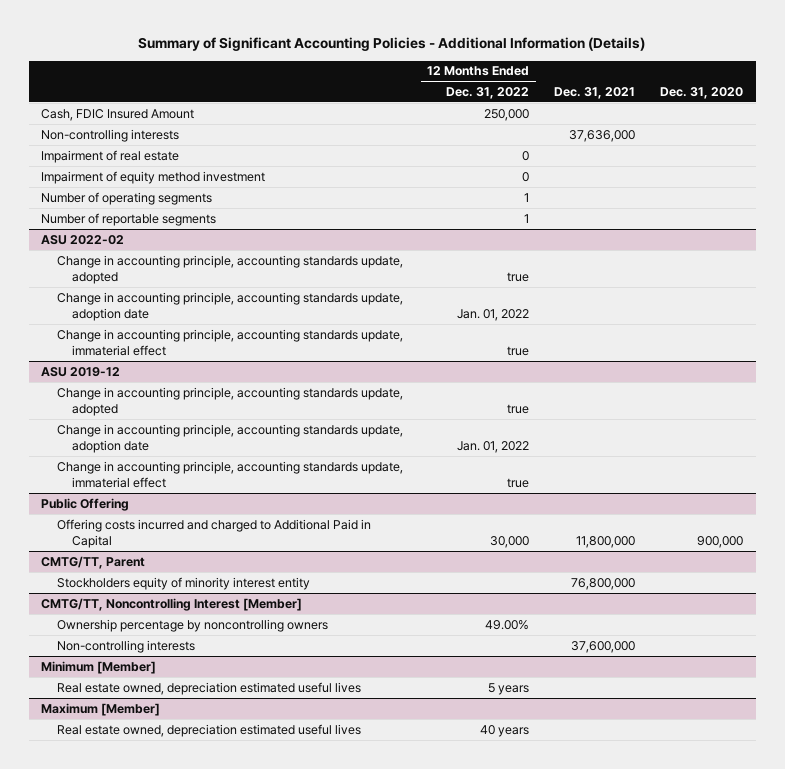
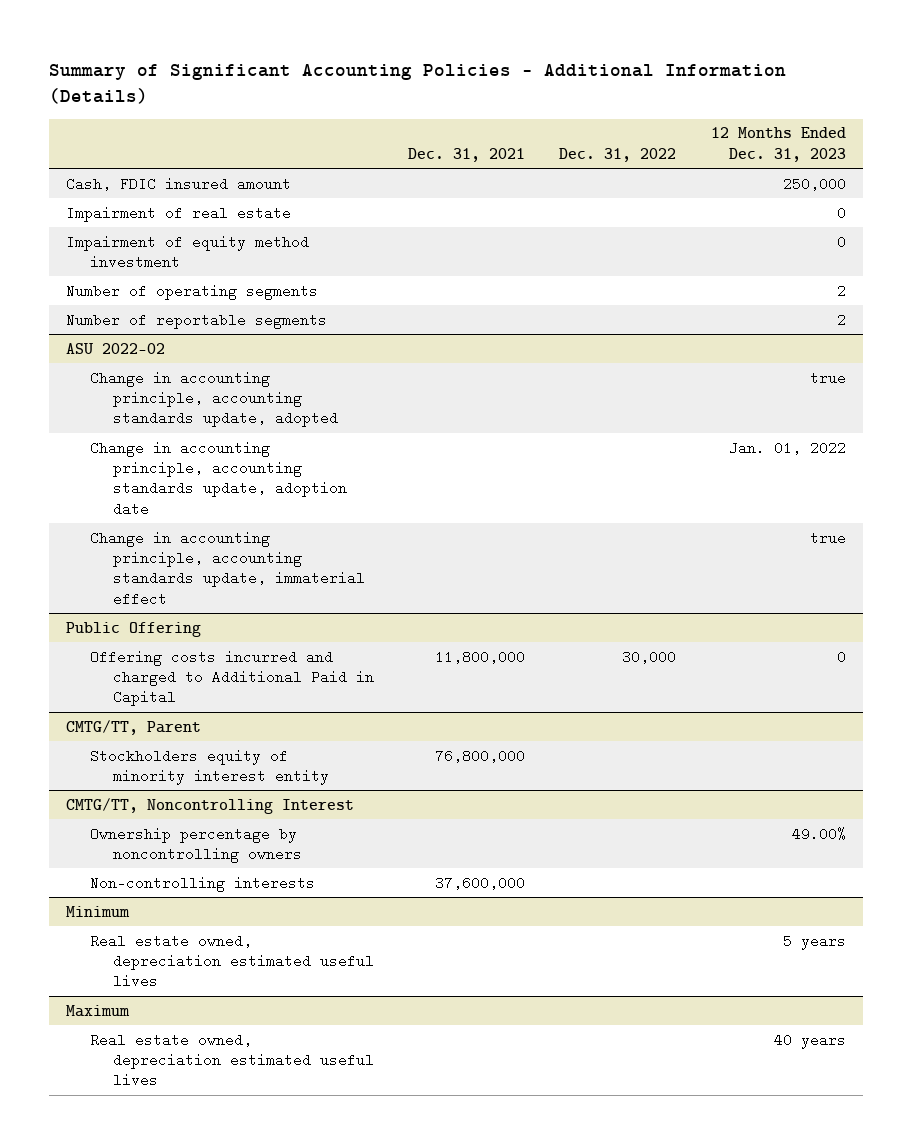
- | 12 Months Ended Dec. 31, 2022 | Dec. 31, 2021 | Dec. 31, 2020
+ | Dec. 31, 2021 | Dec. 31, 2022 | 12 Months Ended Dec. 31, 2023
- Cash, FDIC Insured Amount | 250,000 | |
- Non-controlling interests | | 37,636,000 |
+ Cash, FDIC insured amount | | | 250,000
- ASU 2019-12
- Change in accounting principle, accounting standards update, adopted | true | |
- Change in accounting principle, accounting standards update, adoption date | Jan. 01, 2022 | |
- Change in accounting principle, accounting standards update, immaterial effect | true | |
- CMTG/TT, Noncontrolling Interest [Member]
+ CMTG/TT, Noncontrolling Interest
- Minimum [Member]
+ Minimum
- Maximum [Member]
+ Maximum

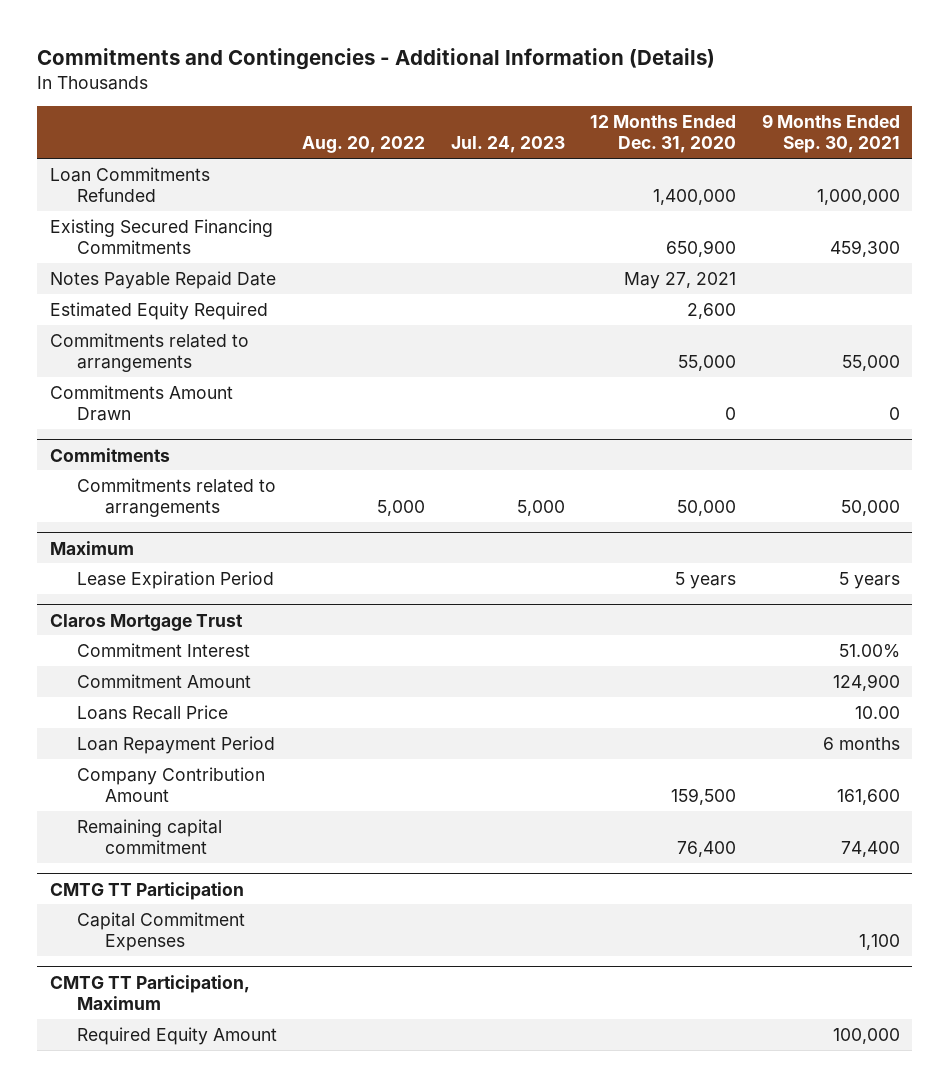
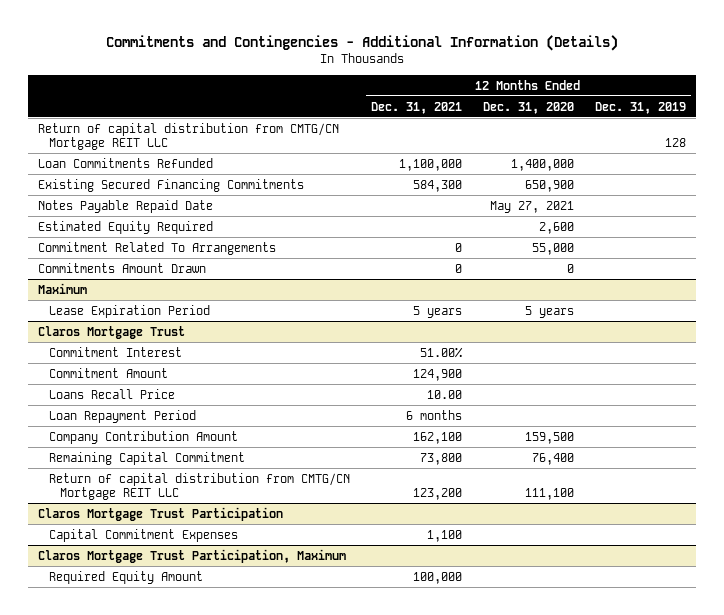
- | Aug. 20, 2022 | Jul. 24, 2023 | 12 Months Ended Dec. 31, 2020 | 9 Months Ended Sep. 30, 2021
+ | 12 Months Ended Dec. 31, 2021 | 12 Months Ended Dec. 31, 2020 | 12 Months Ended Dec. 31, 2019
+ Return of capital distribution from CMTG/CN Mortgage REIT LLC | | | 128
- Commitments related to arrangements | | | 55,000 | 55,000
+ Commitment Related To Arrangements | 0 | 55,000 |
- Commitments
- Commitments related to arrangements | 5,000 | 5,000 | 50,000 | 50,000
@ Claros Mortgage Trust
- Remaining capital commitment | | | 76,400 | 74,400
- CMTG TT Participation
@ Claros Mortgage Trust
+ Remaining Capital Commitment | 73,800 | 76,400 |
+ Return of capital distribution from CMTG/CN Mortgage REIT LLC | 123,200 | 111,100 |
+ Claros Mortgage Trust Participation
- CMTG TT Participation, Maximum
- Required Equity Amount | | | | 100,000
+ Claros Mortgage Trust Participation, Maximum
+ Required Equity Amount | 100,000 | |

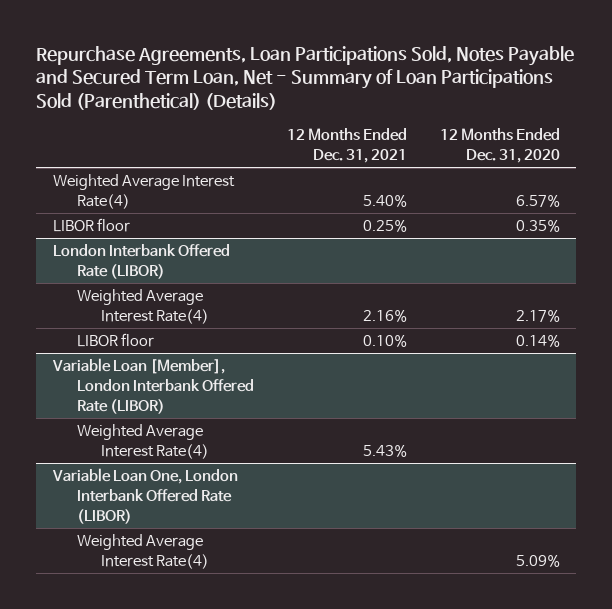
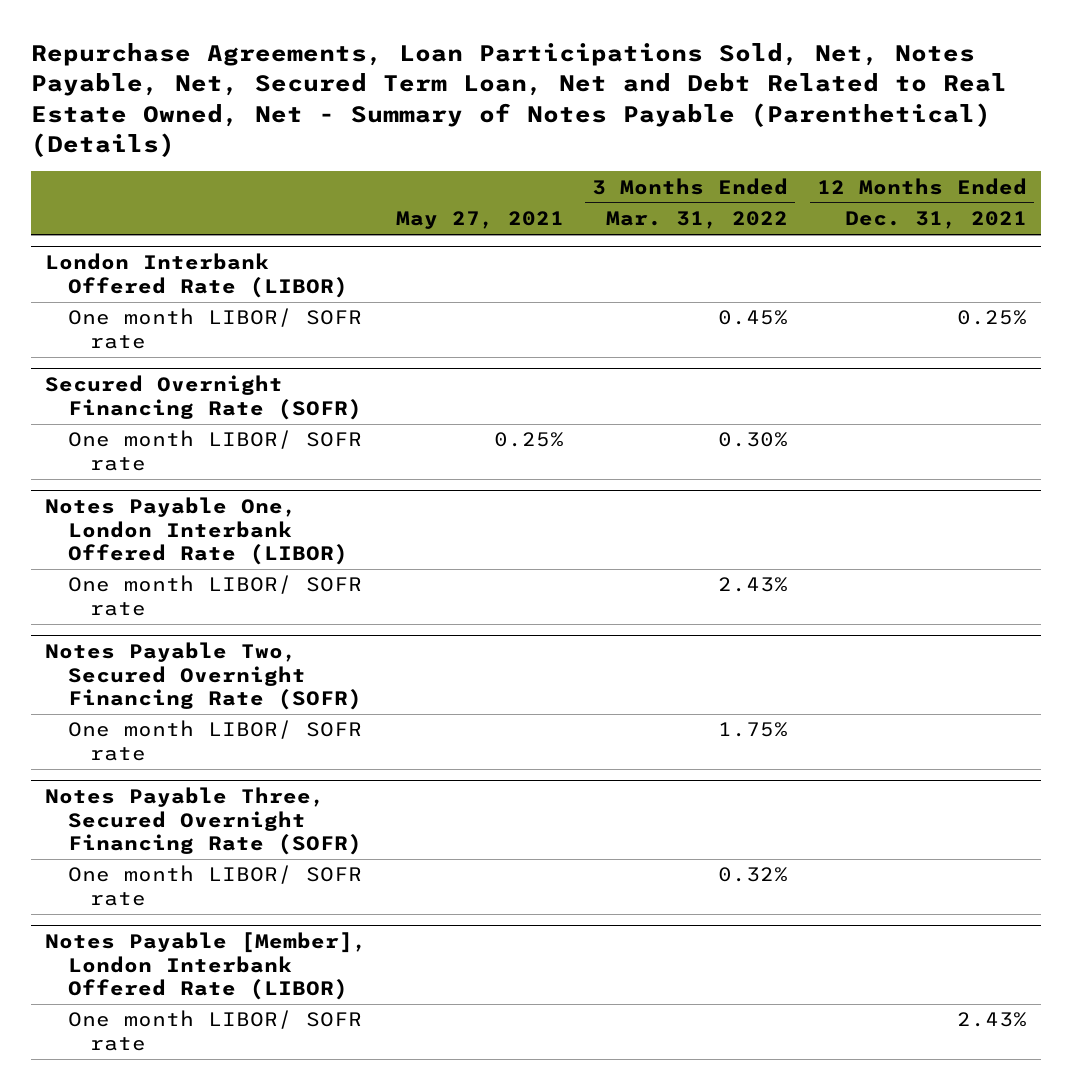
- Repurchase Agreements, Loan Participations Sold, Notes Payable and Secured Term Loan, Net - Summary of Loan Participations Sold (Parenthetical) (Details)
+ Repurchase Agreements, Loan Participations Sold, Net, Notes Payable, Net, Secured Term Loan, Net and Debt Related to Real Estate Owned, Net - Summary of Notes Payable (Parenthetical) (Details)
- | 12 Months Ended Dec. 31, 2021 | 12 Months Ended Dec. 31, 2020
+ | May 27, 2021 | 3 Months Ended Mar. 31, 2022 | 12 Months Ended Dec. 31, 2021
- Weighted Average Interest Rate(4) | 5.40% | 6.57%
- LIBOR floor | 0.25% | 0.35%
@ London Interbank Offered Rate (LIBOR)
- Weighted Average Interest Rate(4) | 2.16% | 2.17%
- LIBOR floor | 0.10% | 0.14%
- Variable Loan [Member], London Interbank Offered Rate (LIBOR)
- Weighted Average Interest Rate(4) | 5.43% |
- Variable Loan One, London Interbank Offered Rate (LIBOR)
- Weighted Average Interest Rate(4) | | 5.09%
@ London Interbank Offered Rate (LIBOR)
+ One month LIBOR/ SOFR rate | | 0.45% | 0.25%
+ Secured Overnight Financing Rate (SOFR)
+ One month LIBOR/ SOFR rate | 0.25% | 0.30% |
+ Notes Payable One, London Interbank Offered Rate (LIBOR)
+ One month LIBOR/ SOFR rate | | 2.43% |
+ Notes Payable Two, Secured Overnight Financing Rate (SOFR)
+ One month LIBOR/ SOFR rate | | 1.75% |
+ Notes Payable Three, Secured Overnight Financing Rate (SOFR)
+ One month LIBOR/ SOFR rate | | 0.32% |
+ Notes Payable [Member], London Interbank Offered Rate (LIBOR)
+ One month LIBOR/ SOFR rate | | | 2.43%

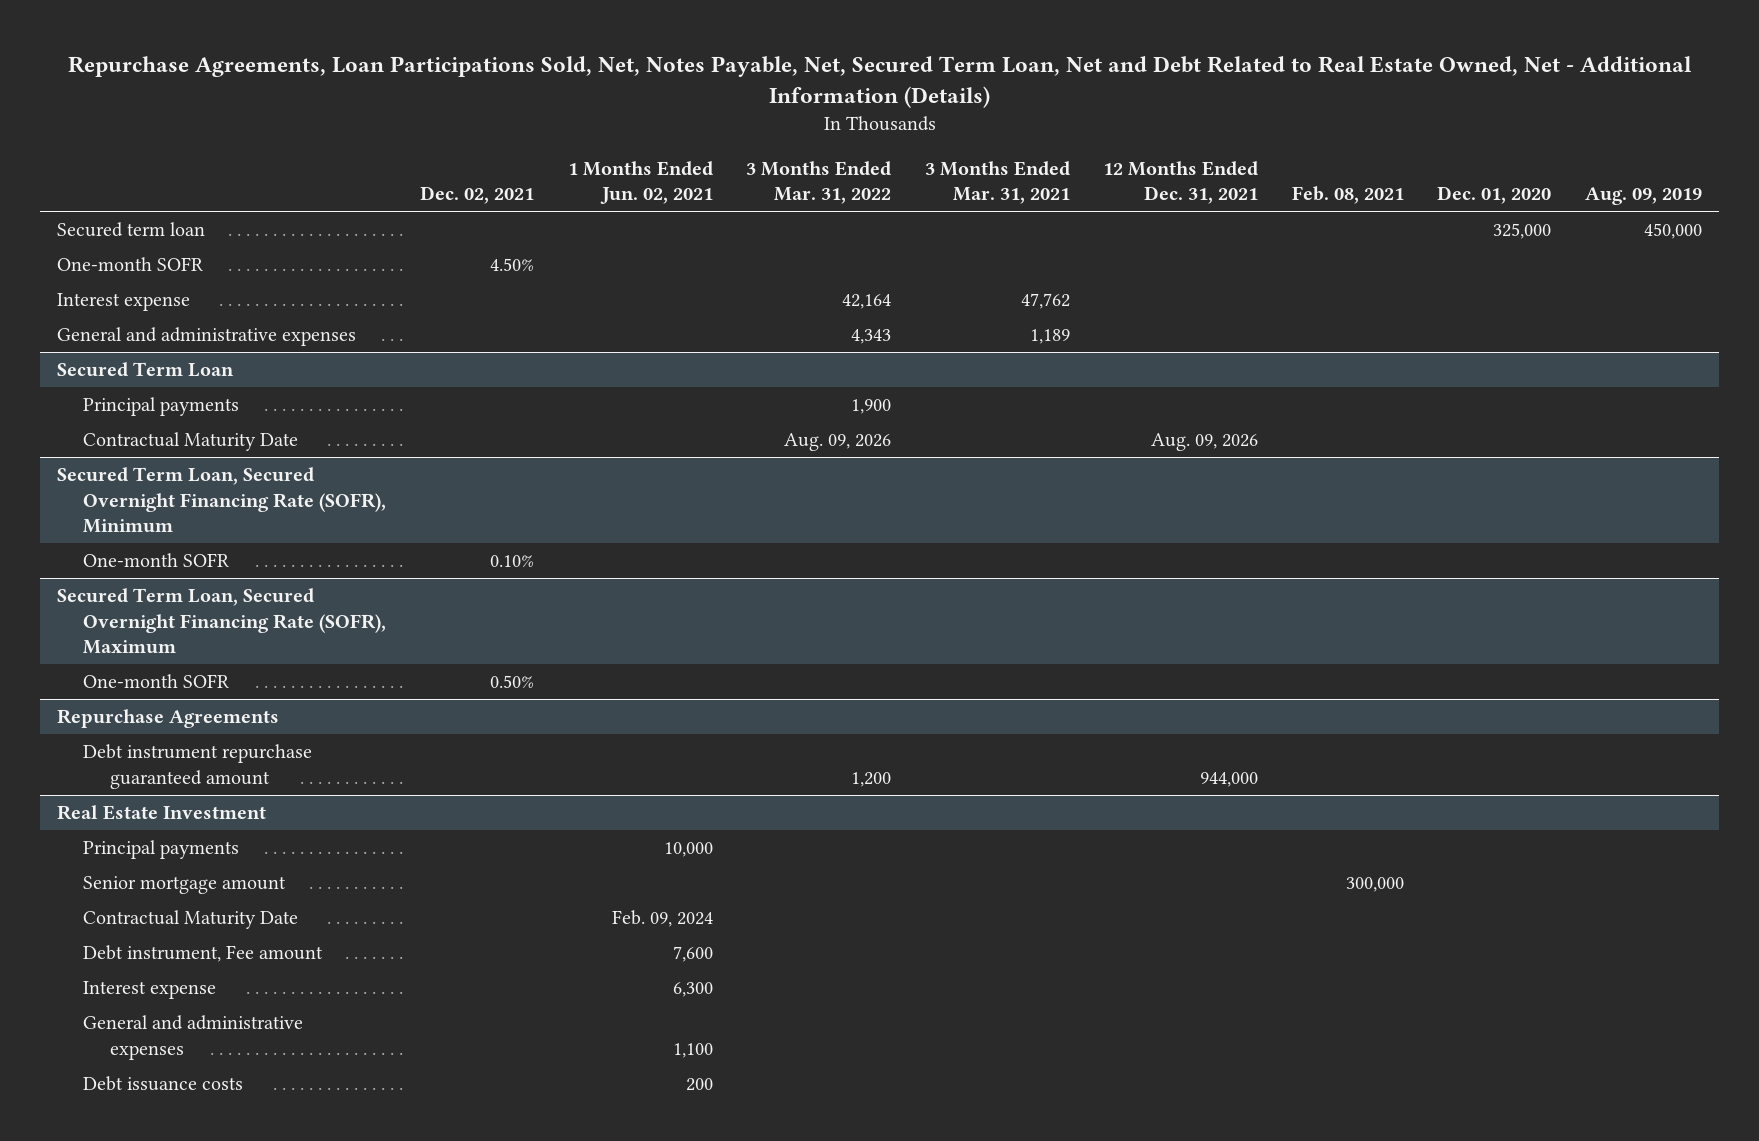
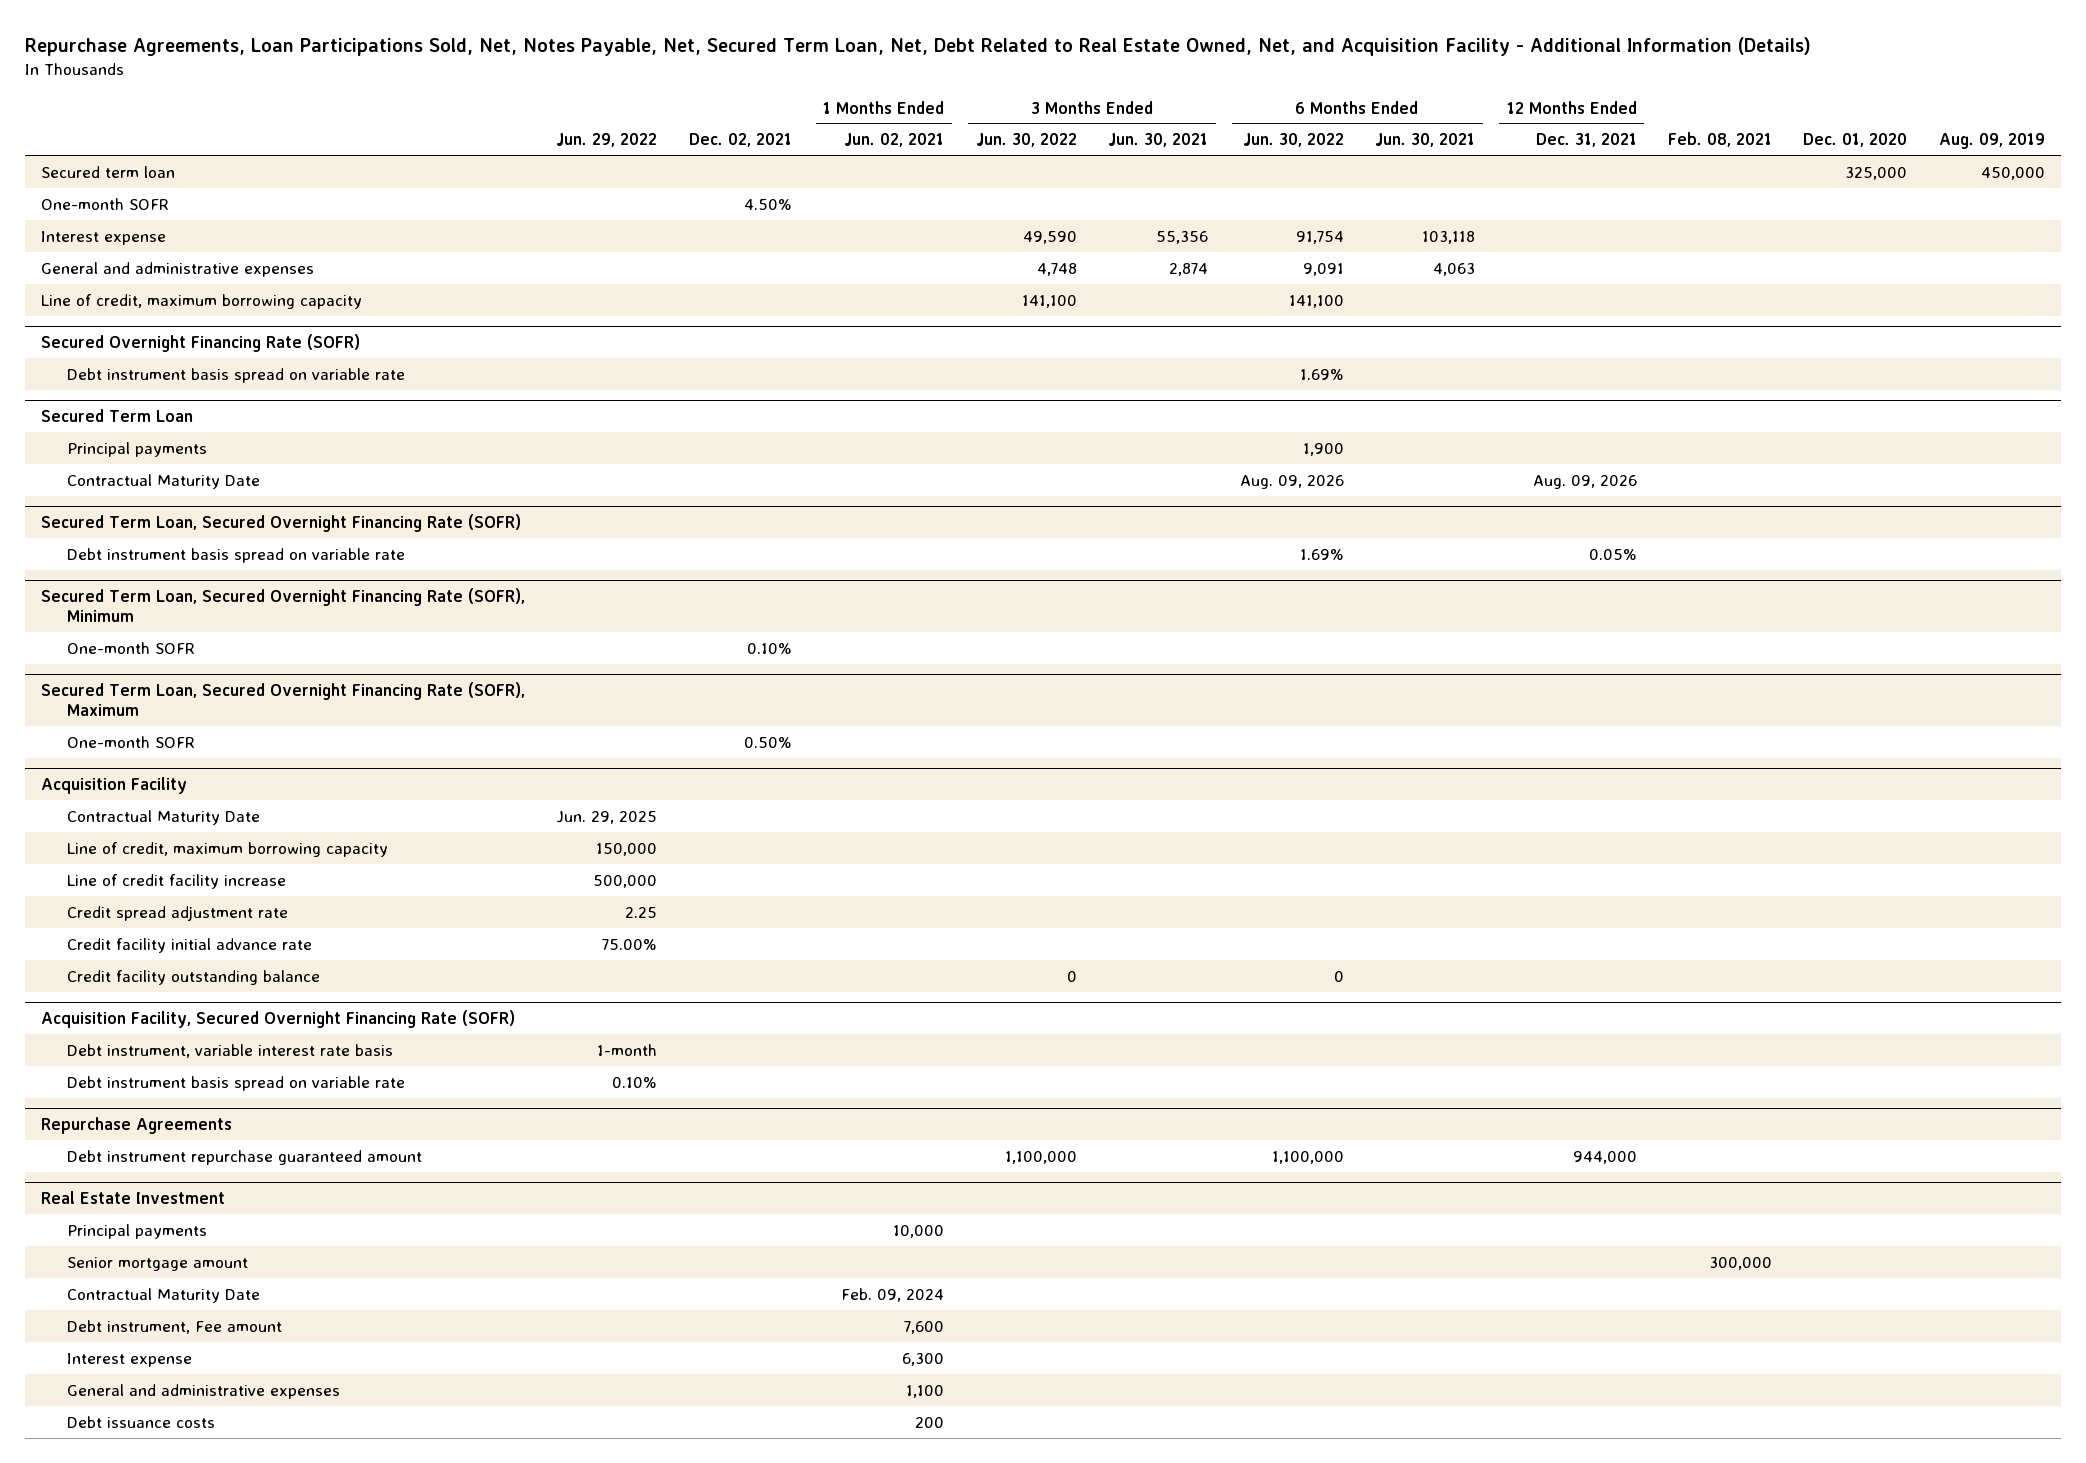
- Repurchase Agreements, Loan Participations Sold, Net, Notes Payable, Net, Secured Term Loan, Net and Debt Related to Real Estate Owned, Net - Additional Information (Details)
+ Repurchase Agreements, Loan Participations Sold, Net, Notes Payable, Net, Secured Term Loan, Net, Debt Related to Real Estate Owned, Net, and Acquisition Facility - Additional Information (Details)
- | Dec. 02, 2021 | 1 Months Ended Jun. 02, 2021 | 3 Months Ended Mar. 31, 2022 | 3 Months Ended Mar. 31, 2021 | 12 Months Ended Dec. 31, 2021 | Feb. 08, 2021 | Dec. 01, 2020 | Aug. 09, 2019
+ | Jun. 29, 2022 | Dec. 02, 2021 | 1 Months Ended Jun. 02, 2021 | 3 Months Ended Jun. 30, 2022 | 3 Months Ended Jun. 30, 2021 | 6 Months Ended Jun. 30, 2022 | 6 Months Ended Jun. 30, 2021 | 12 Months Ended Dec. 31, 2021 | Feb. 08, 2021 | Dec. 01, 2020 | Aug. 09, 2019
+ Line of credit, maximum borrowing capacity | | | | 141,100 | | 141,100 | | | | |
+ Secured Overnight Financing Rate (SOFR)
+ Debt instrument basis spread on variable rate | | | | | | 1.69% | | | | |
+ Secured Term Loan, Secured Overnight Financing Rate (SOFR)
+ Debt instrument basis spread on variable rate | | | | | | 1.69% | | 0.05% | | |
+ Acquisition Facility
+ Contractual Maturity Date | Jun. 29, 2025 | | | | | | | | | |
+ Line of credit, maximum borrowing capacity | 150,000 | | | | | | | | | |
+ Line of credit facility increase | 500,000 | | | | | | | | | |
+ Credit spread adjustment rate | 2.25 | | | | | | | | | |
+ Credit facility initial advance rate | 75.00% | | | | | | | | | |
+ Credit facility outstanding balance | | | | 0 | | 0 | | | | |
+ Acquisition Facility, Secured Overnight Financing Rate (SOFR)
+ Debt instrument, variable interest rate basis | 1-month | | | | | | | | | |
+ Debt instrument basis spread on variable rate | 0.10% | | | | | | | | | |

